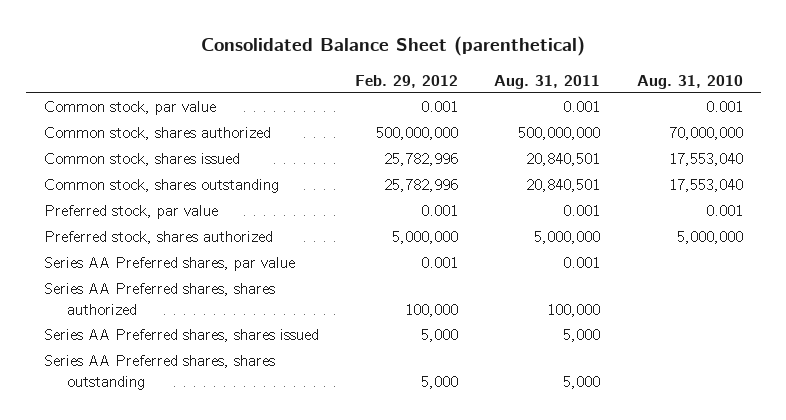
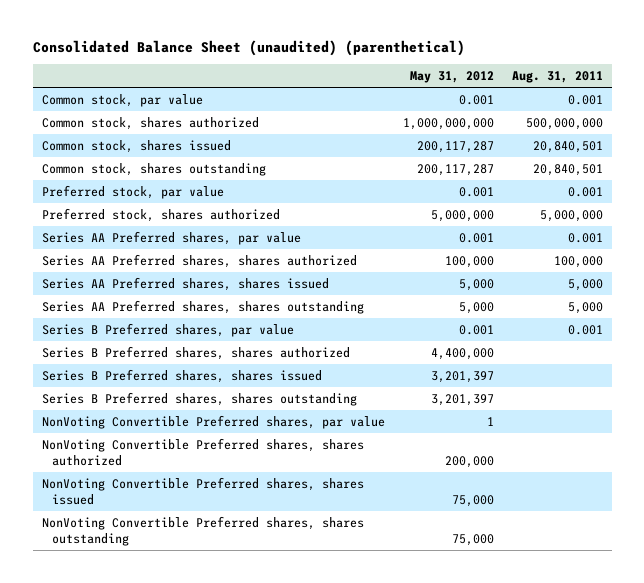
- Consolidated Balance Sheet (parenthetical)
+ Consolidated Balance Sheet (unaudited) (parenthetical)
- | Feb. 29, 2012 | Aug. 31, 2011 | Aug. 31, 2010
+ | May 31, 2012 | Aug. 31, 2011
+ Series B Preferred shares, par value | 0.001 | 0.001
+ Series B Preferred shares, shares authorized | 4,400,000 |
+ Series B Preferred shares, shares issued | 3,201,397 |
+ Series B Preferred shares, shares outstanding | 3,201,397 |
+ NonVoting Convertible Preferred shares, par value | 1 |
+ NonVoting Convertible Preferred shares, shares authorized | 200,000 |
+ NonVoting Convertible Preferred shares, shares issued | 75,000 |
+ NonVoting Convertible Preferred shares, shares outstanding | 75,000 |

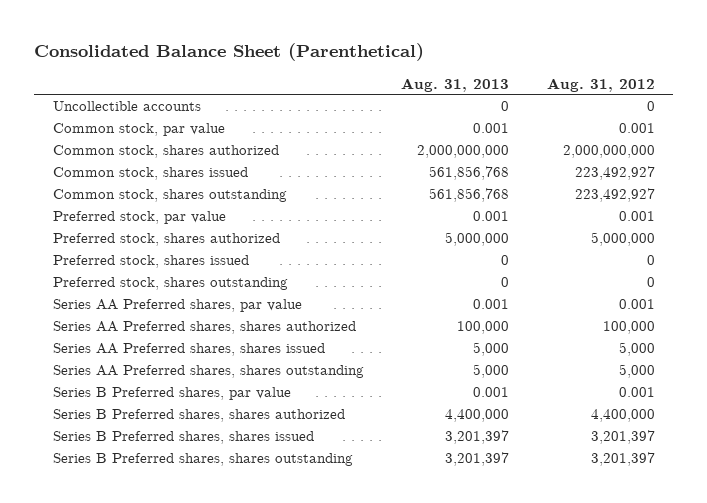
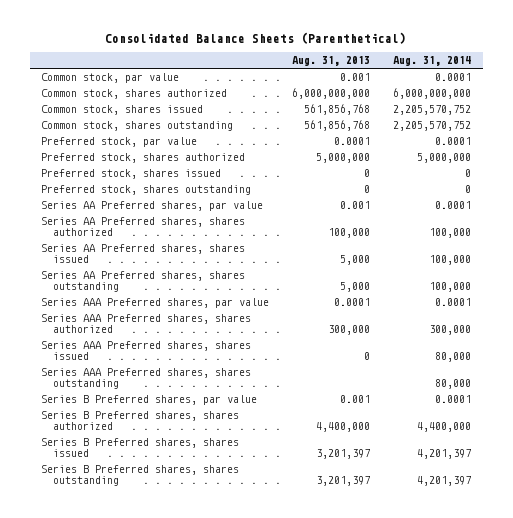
- Consolidated Balance Sheet (Parenthetical)
+ Consolidated Balance Sheets (Parenthetical)
- | Aug. 31, 2013 | Aug. 31, 2012
+ | Aug. 31, 2013 | Aug. 31, 2014
- Uncollectible accounts | 0 | 0
- Common stock, shares authorized | 2,000,000,000 | 2,000,000,000
+ Common stock, shares authorized | 6,000,000,000 | 6,000,000,000
- Preferred stock, par value | 0.001 | 0.001
+ Preferred stock, par value | 0.0001 | 0.0001
+ Series AAA Preferred shares, par value | 0.0001 | 0.0001
+ Series AAA Preferred shares, shares authorized | 300,000 | 300,000
+ Series AAA Preferred shares, shares issued | 0 | 80,000
+ Series AAA Preferred shares, shares outstanding | | 80,000

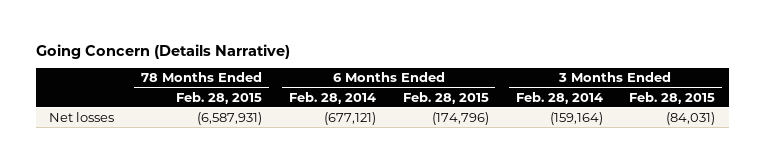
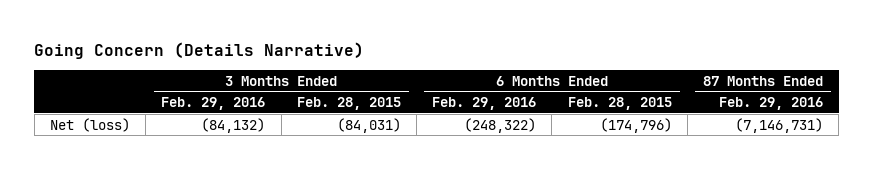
- | 78 Months Ended Feb. 28, 2015 | 6 Months Ended Feb. 28, 2014 | 6 Months Ended Feb. 28, 2015 | 3 Months Ended Feb. 28, 2014 | 3 Months Ended Feb. 28, 2015
+ | 3 Months Ended Feb. 29, 2016 | 3 Months Ended Feb. 28, 2015 | 6 Months Ended Feb. 29, 2016 | 6 Months Ended Feb. 28, 2015 | 87 Months Ended Feb. 29, 2016
- Net losses | (6,587,931) | (677,121) | (174,796) | (159,164) | (84,031)
+ Net (loss) | (84,132) | (84,031) | (248,322) | (174,796) | (7,146,731)

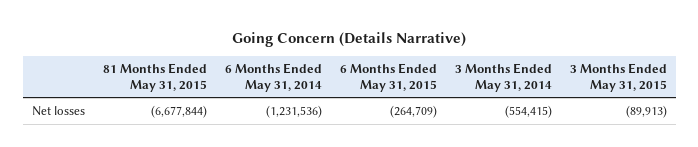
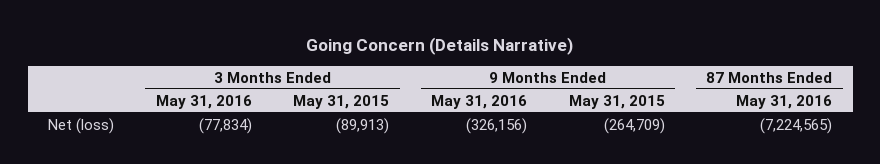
- | 81 Months Ended May 31, 2015 | 6 Months Ended May 31, 2014 | 6 Months Ended May 31, 2015 | 3 Months Ended May 31, 2014 | 3 Months Ended May 31, 2015
+ | 3 Months Ended May 31, 2016 | 3 Months Ended May 31, 2015 | 9 Months Ended May 31, 2016 | 9 Months Ended May 31, 2015 | 87 Months Ended May 31, 2016
- Net losses | (6,677,844) | (1,231,536) | (264,709) | (554,415) | (89,913)
+ Net (loss) | (77,834) | (89,913) | (326,156) | (264,709) | (7,224,565)

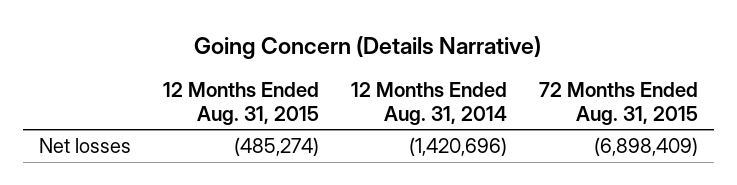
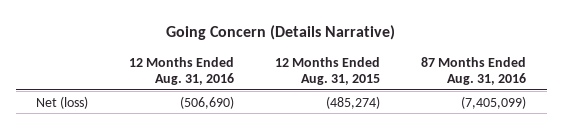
- | 12 Months Ended Aug. 31, 2015 | 12 Months Ended Aug. 31, 2014 | 72 Months Ended Aug. 31, 2015
+ | 12 Months Ended Aug. 31, 2016 | 12 Months Ended Aug. 31, 2015 | 87 Months Ended Aug. 31, 2016
- Net losses | (485,274) | (1,420,696) | (6,898,409)
+ Net (loss) | (506,690) | (485,274) | (7,405,099)

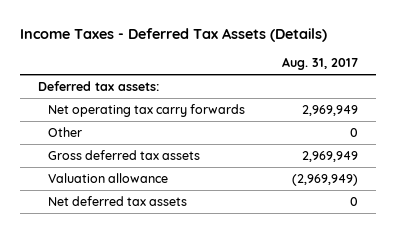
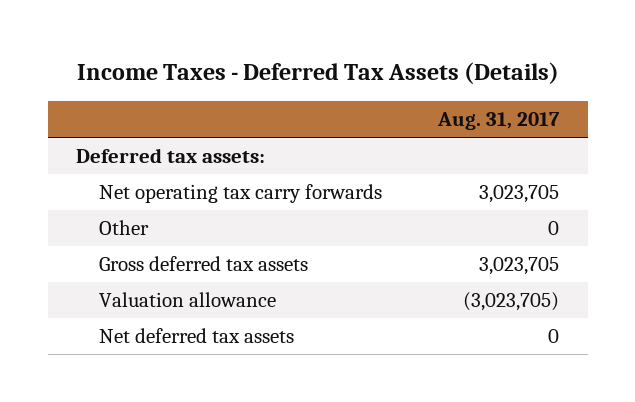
- Net operating tax carry forwards | 2,969,949
+ Net operating tax carry forwards | 3,023,705
- Gross deferred tax assets | 2,969,949
- Valuation allowance | (2,969,949)
+ Gross deferred tax assets | 3,023,705
+ Valuation allowance | (3,023,705)

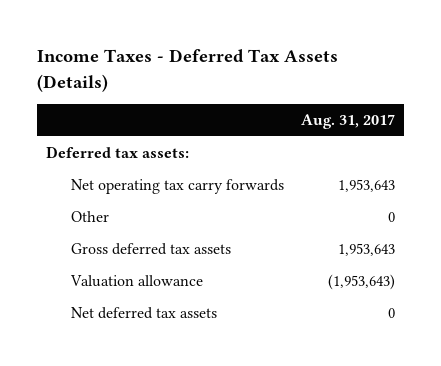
- Net operating tax carry forwards | 3,023,705
+ Net operating tax carry forwards | 1,953,643
- Gross deferred tax assets | 3,023,705
- Valuation allowance | (3,023,705)
+ Gross deferred tax assets | 1,953,643
+ Valuation allowance | (1,953,643)

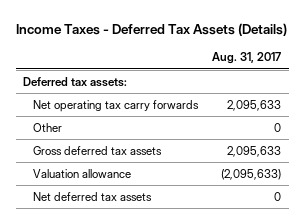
- Net operating tax carry forwards | 1,953,643
+ Net operating tax carry forwards | 2,095,633
- Gross deferred tax assets | 1,953,643
- Valuation allowance | (1,953,643)
+ Gross deferred tax assets | 2,095,633
+ Valuation allowance | (2,095,633)

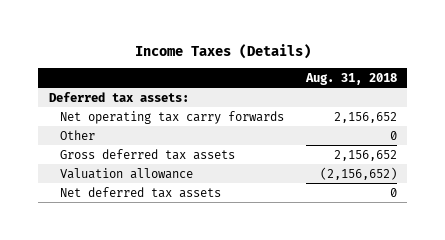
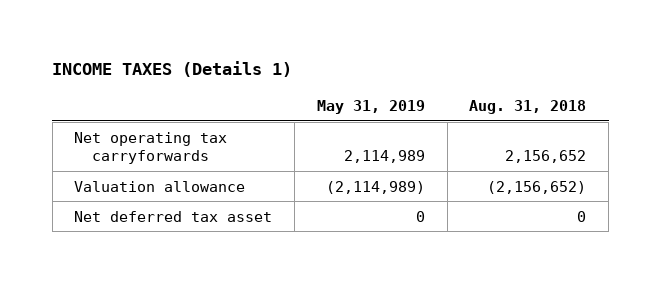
- Income Taxes (Details)
+ INCOME TAXES (Details 1)
- | Aug. 31, 2018
+ | May 31, 2019 | Aug. 31, 2018
- Deferred tax assets:
- Net operating tax carry forwards | 2,156,652
- Other | 0
- Gross deferred tax assets | 2,156,652
+ Net operating tax carryforwards | 2,114,989 | 2,156,652
- Net deferred tax assets | 0
+ Net deferred tax asset | 0 | 0

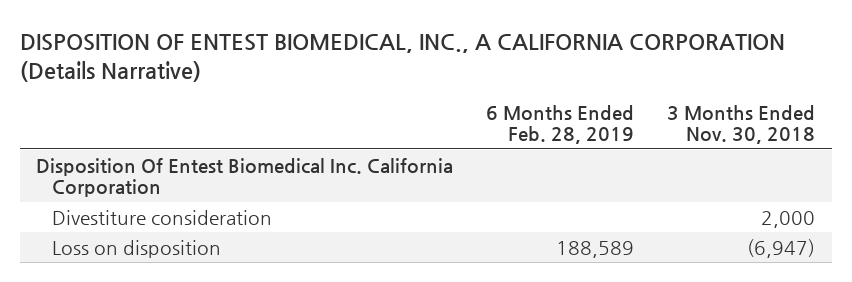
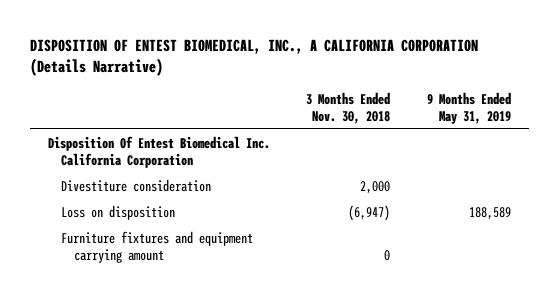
- | 6 Months Ended Feb. 28, 2019 | 3 Months Ended Nov. 30, 2018
+ | 3 Months Ended Nov. 30, 2018 | 9 Months Ended May 31, 2019
+ Furniture fixtures and equipment carrying amount | 0 |

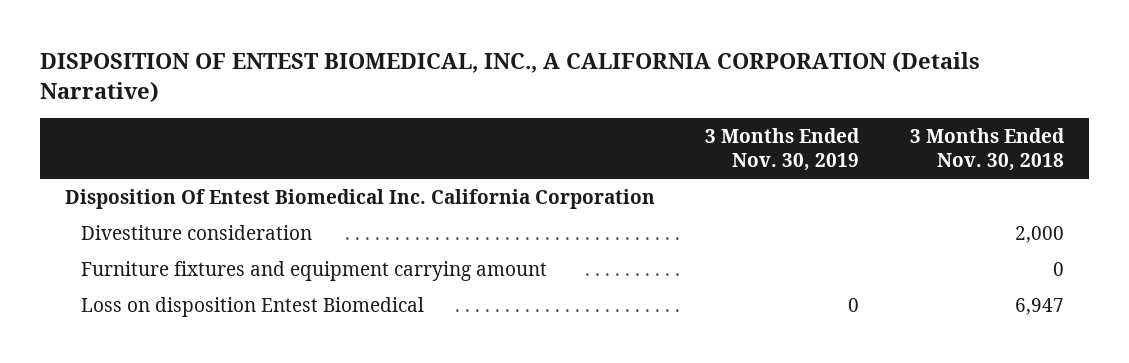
- | 3 Months Ended Nov. 30, 2018 | 9 Months Ended May 31, 2019
+ | 3 Months Ended Nov. 30, 2019 | 3 Months Ended Nov. 30, 2018
- Loss on disposition | (6,947) | 188,589
+ Loss on disposition Entest Biomedical | 0 | 6,947

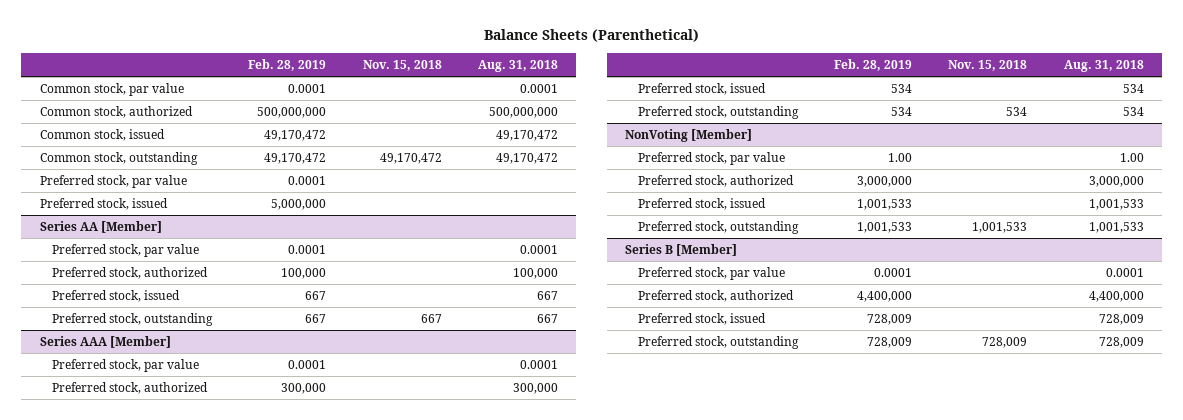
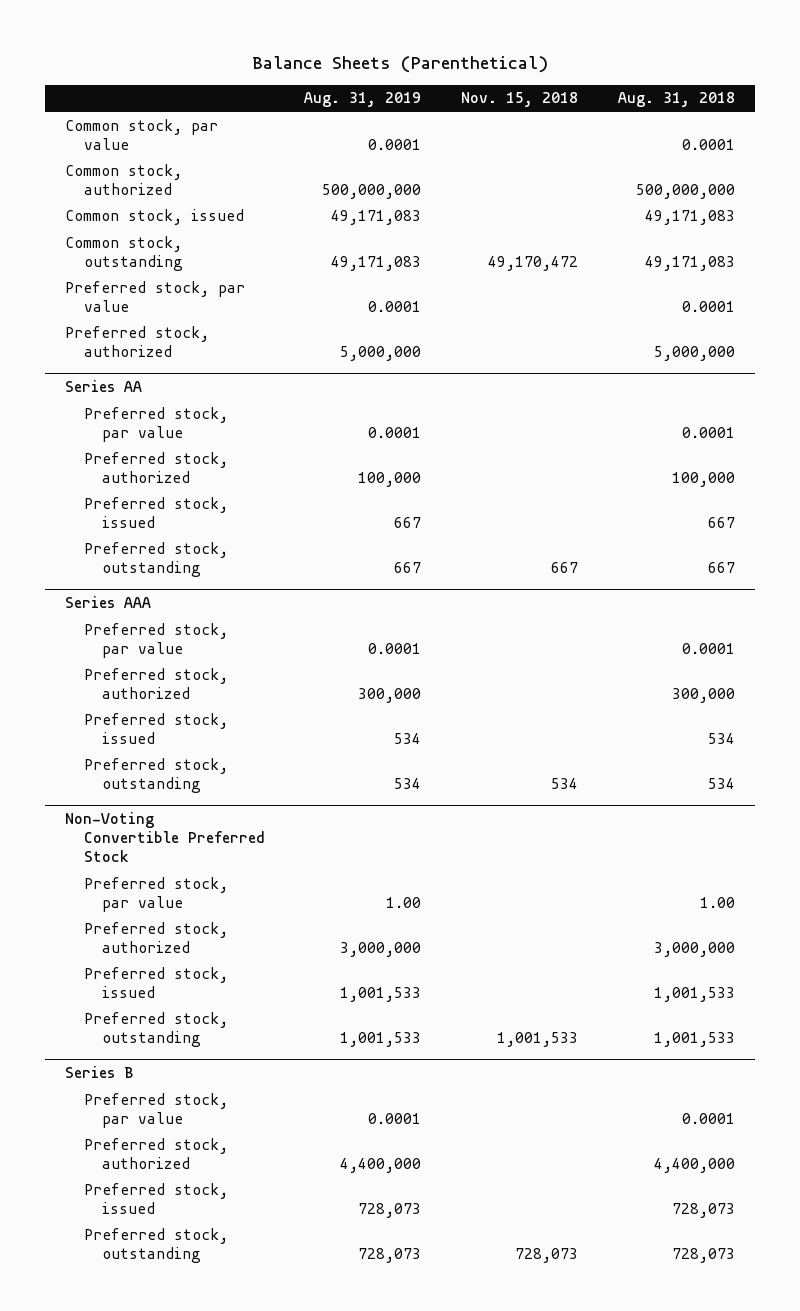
- | Feb. 28, 2019 | Nov. 15, 2018 | Aug. 31, 2018
+ | Aug. 31, 2019 | Nov. 15, 2018 | Aug. 31, 2018
- Common stock, issued | 49,170,472 | | 49,170,472
- Common stock, outstanding | 49,170,472 | 49,170,472 | 49,170,472
- Preferred stock, par value | 0.0001 | |
- Preferred stock, issued | 5,000,000 | |
- Series AA [Member]
+ Common stock, issued | 49,171,083 | | 49,171,083
+ Common stock, outstanding | 49,171,083 | 49,170,472 | 49,171,083
+ Preferred stock, authorized | 5,000,000 | | 5,000,000
+ Series AA
+ Preferred stock, par value | 0.0001 | | 0.0001
- Series AAA [Member]
+ Series AAA
- NonVoting [Member]
+ Non-Voting Convertible Preferred Stock
- Series B [Member]
+ Series B
- Preferred stock, issued | 728,009 | | 728,009
- Preferred stock, outstanding | 728,009 | 728,009 | 728,009
+ Preferred stock, issued | 728,073 | | 728,073
+ Preferred stock, outstanding | 728,073 | 728,073 | 728,073

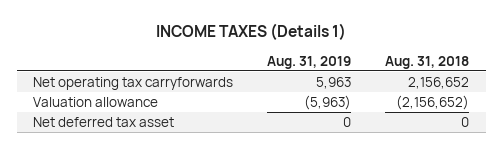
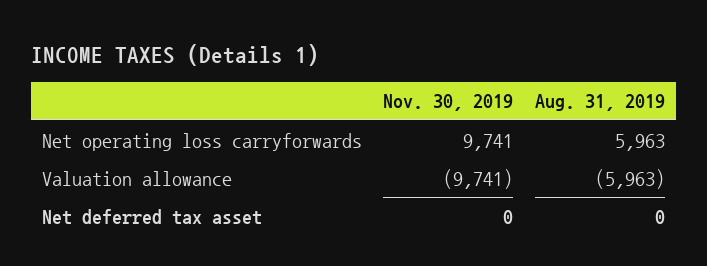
- | Aug. 31, 2019 | Aug. 31, 2018
+ | Nov. 30, 2019 | Aug. 31, 2019
- Net operating tax carryforwards | 5,963 | 2,156,652
+ Net operating loss carryforwards | 9,741 | 5,963

